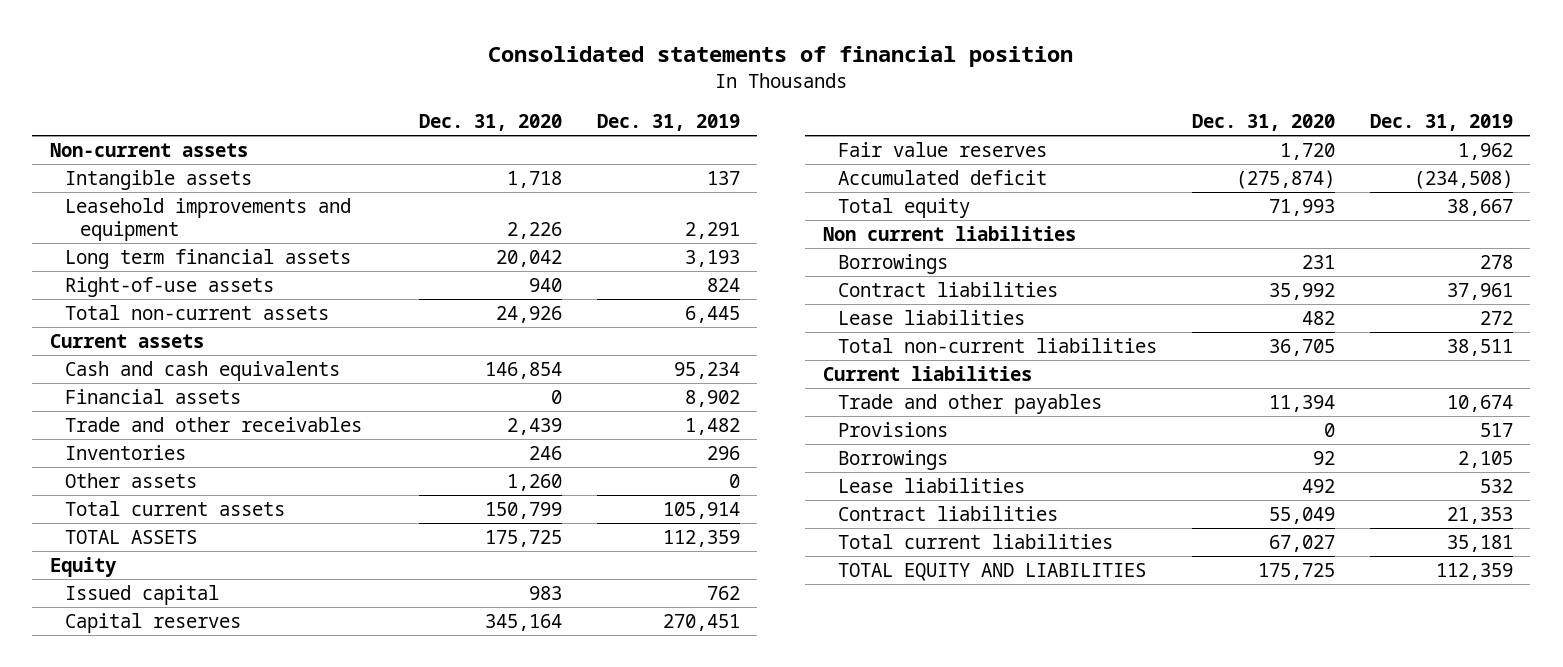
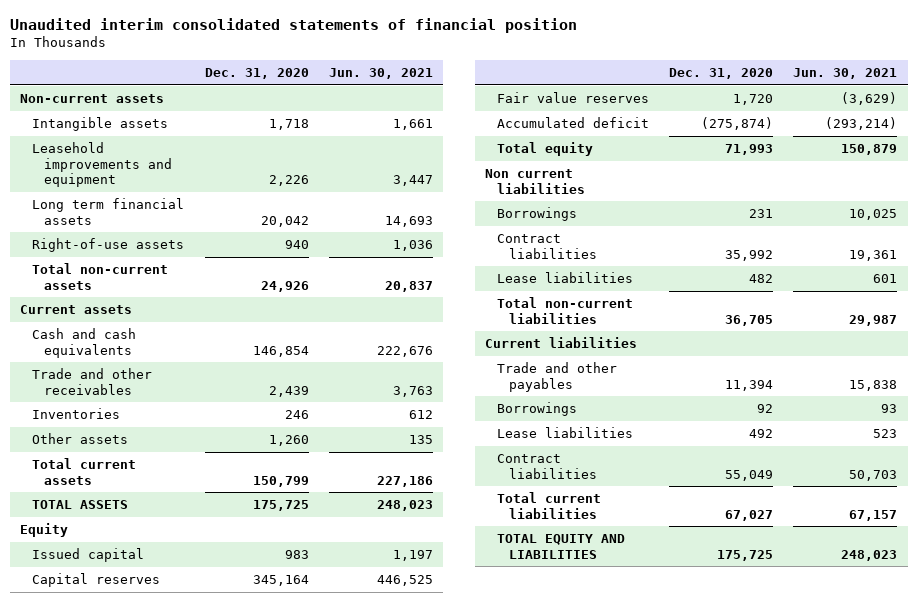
- Consolidated statements of financial position
+ Unaudited interim consolidated statements of financial position
- | Dec. 31, 2020 | Dec. 31, 2019
+ | Dec. 31, 2020 | Jun. 30, 2021
- Financial assets | 0 | 8,902
- Provisions | 0 | 517

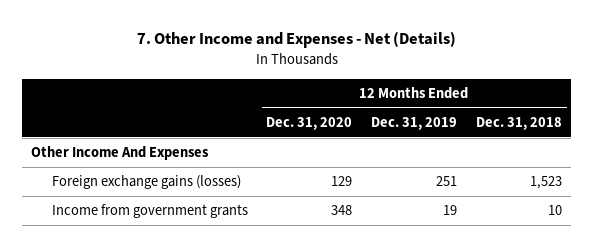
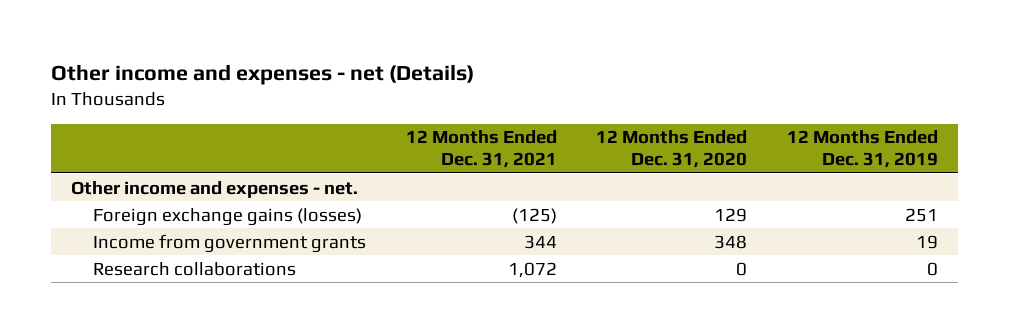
- 7. Other Income and Expenses - Net (Details)
+ Other income and expenses - net (Details)
- | 12 Months Ended Dec. 31, 2020 | 12 Months Ended Dec. 31, 2019 | 12 Months Ended Dec. 31, 2018
+ | 12 Months Ended Dec. 31, 2021 | 12 Months Ended Dec. 31, 2020 | 12 Months Ended Dec. 31, 2019
- Other Income And Expenses
+ Other income and expenses - net.
+ Research collaborations | 1,072 | 0 | 0

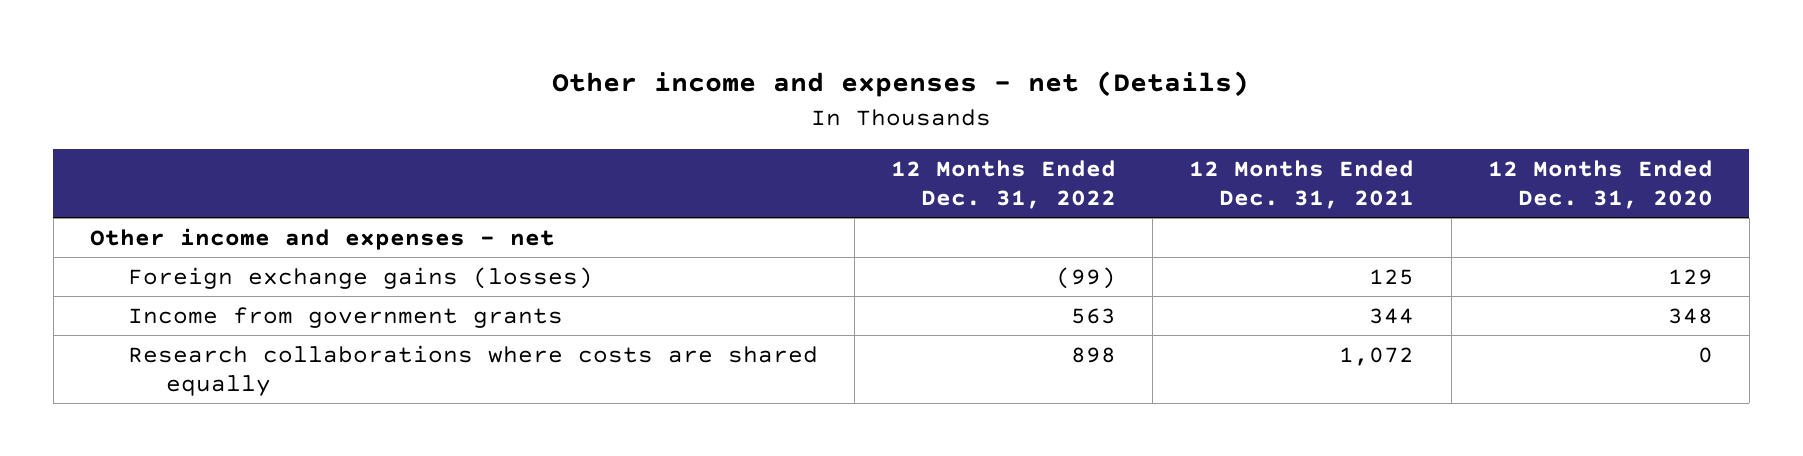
- | 12 Months Ended Dec. 31, 2021 | 12 Months Ended Dec. 31, 2020 | 12 Months Ended Dec. 31, 2019
+ | 12 Months Ended Dec. 31, 2022 | 12 Months Ended Dec. 31, 2021 | 12 Months Ended Dec. 31, 2020
- Other income and expenses - net.
- Foreign exchange gains (losses) | (125) | 129 | 251
+ Other income and expenses - net
+ Foreign exchange gains (losses) | (99) | 125 | 129
- Research collaborations | 1,072 | 0 | 0
+ Research collaborations where costs are shared equally | 898 | 1,072 | 0

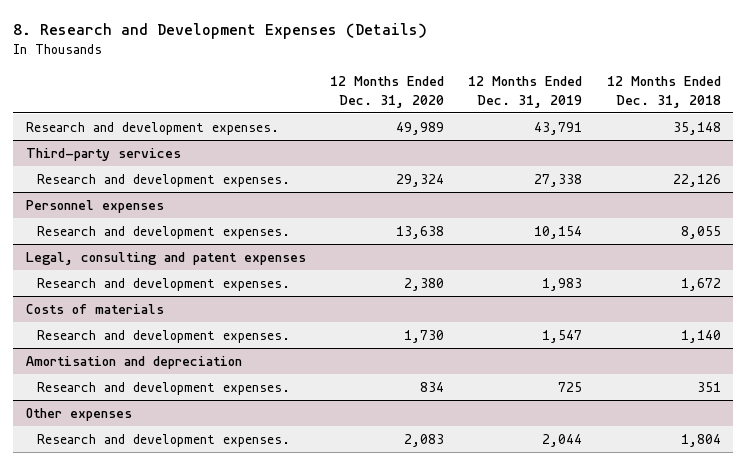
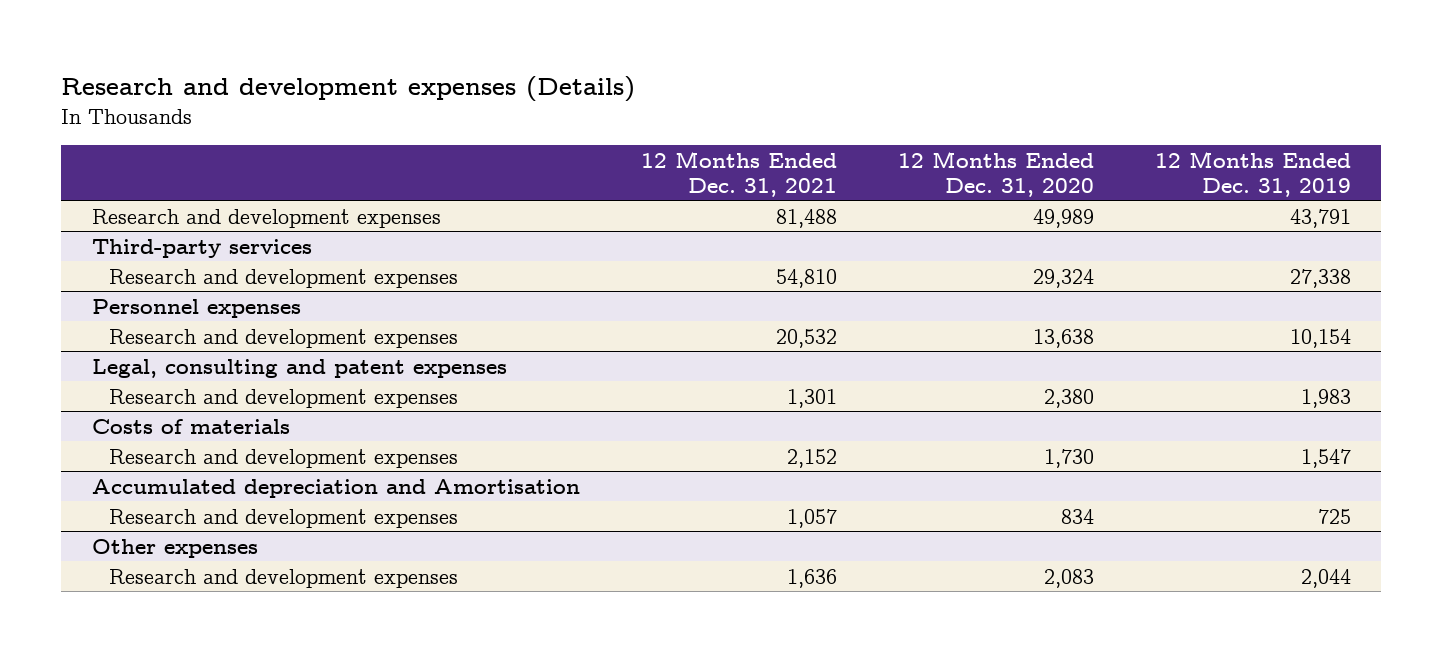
- 8. Research and Development Expenses (Details)
+ Research and development expenses (Details)
- | 12 Months Ended Dec. 31, 2020 | 12 Months Ended Dec. 31, 2019 | 12 Months Ended Dec. 31, 2018
+ | 12 Months Ended Dec. 31, 2021 | 12 Months Ended Dec. 31, 2020 | 12 Months Ended Dec. 31, 2019
- Research and development expenses. | 49,989 | 43,791 | 35,148
+ Research and development expenses | 81,488 | 49,989 | 43,791
@ Third-party services
- Research and development expenses. | 29,324 | 27,338 | 22,126
+ Research and development expenses | 54,810 | 29,324 | 27,338
@ Personnel expenses
- Research and development expenses. | 13,638 | 10,154 | 8,055
+ Research and development expenses | 20,532 | 13,638 | 10,154
@ Legal, consulting and patent expenses
- Research and development expenses. | 2,380 | 1,983 | 1,672
+ Research and development expenses | 1,301 | 2,380 | 1,983
@ Costs of materials
- Research and development expenses. | 1,730 | 1,547 | 1,140
- Amortisation and depreciation
- Research and development expenses. | 834 | 725 | 351
@ Costs of materials
+ Research and development expenses | 2,152 | 1,730 | 1,547
+ Accumulated depreciation and Amortisation
+ Research and development expenses | 1,057 | 834 | 725
@ Other expenses
- Research and development expenses. | 2,083 | 2,044 | 1,804
+ Research and development expenses | 1,636 | 2,083 | 2,044

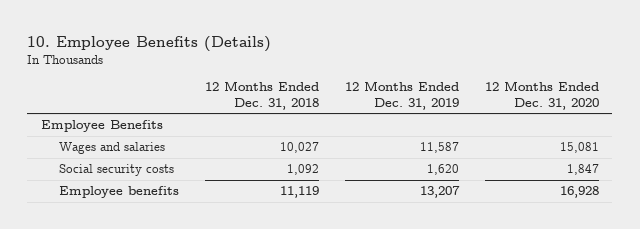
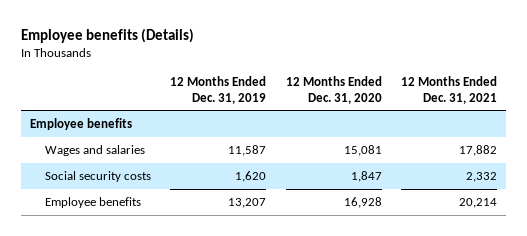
- 10. Employee Benefits (Details)
+ Employee benefits (Details)
- | 12 Months Ended Dec. 31, 2018 | 12 Months Ended Dec. 31, 2019 | 12 Months Ended Dec. 31, 2020
+ | 12 Months Ended Dec. 31, 2019 | 12 Months Ended Dec. 31, 2020 | 12 Months Ended Dec. 31, 2021
- Employee Benefits
+ Employee benefits

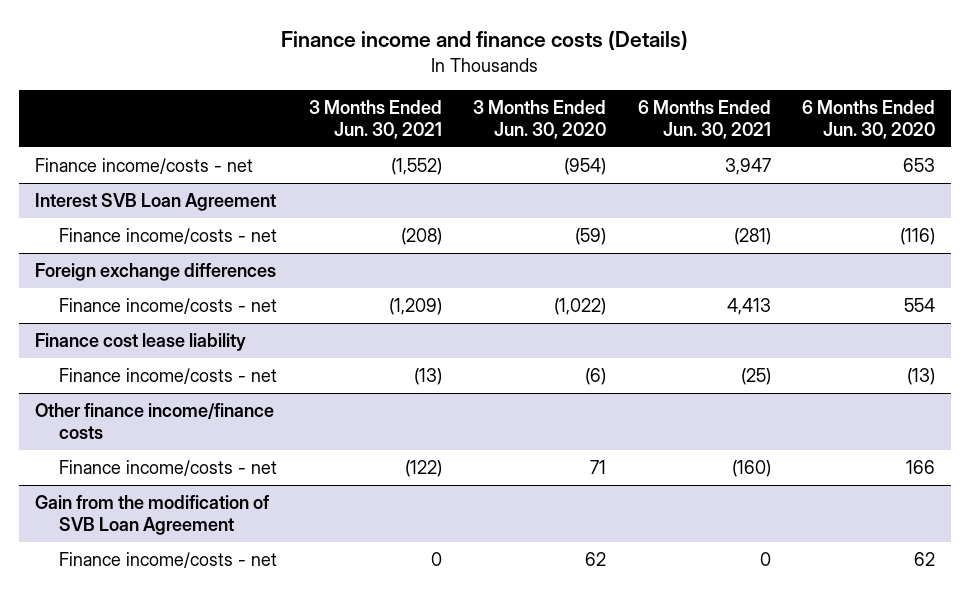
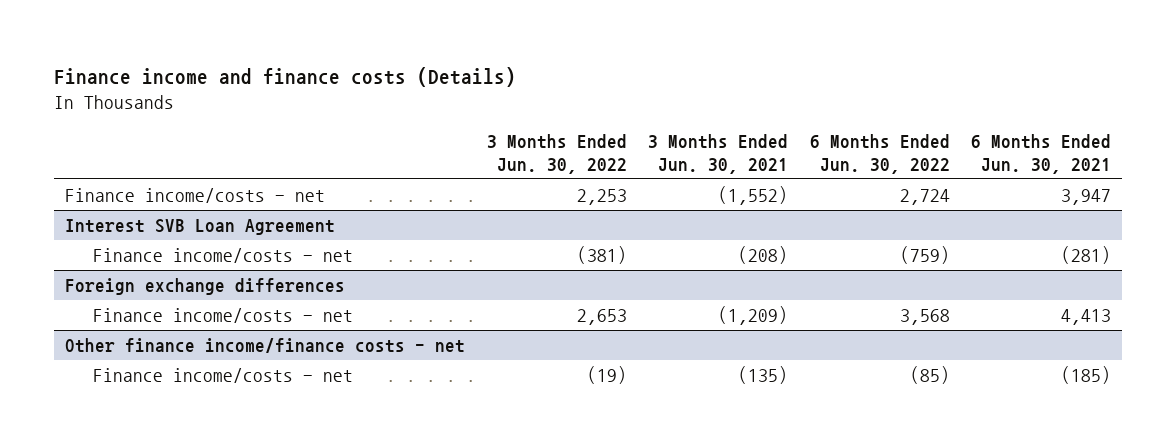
- | 3 Months Ended Jun. 30, 2021 | 3 Months Ended Jun. 30, 2020 | 6 Months Ended Jun. 30, 2021 | 6 Months Ended Jun. 30, 2020
+ | 3 Months Ended Jun. 30, 2022 | 3 Months Ended Jun. 30, 2021 | 6 Months Ended Jun. 30, 2022 | 6 Months Ended Jun. 30, 2021
- Finance cost lease liability
- Finance income/costs - net | (13) | (6) | (25) | (13)
- Other finance income/finance costs
- Finance income/costs - net | (122) | 71 | (160) | 166
- Gain from the modification of SVB Loan Agreement
- Finance income/costs - net | 0 | 62 | 0 | 62
+ Other finance income/finance costs - net
+ Finance income/costs - net | (19) | (135) | (85) | (185)

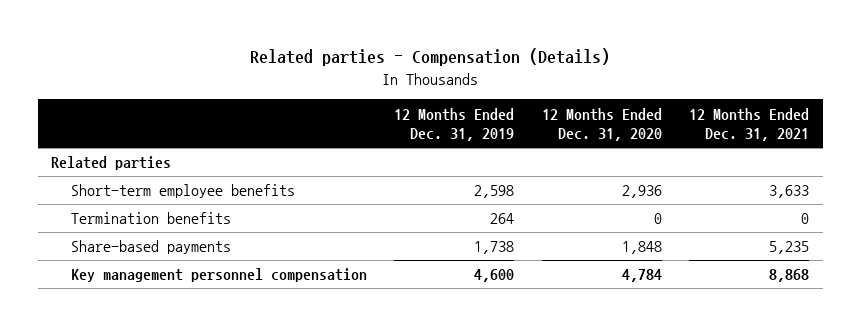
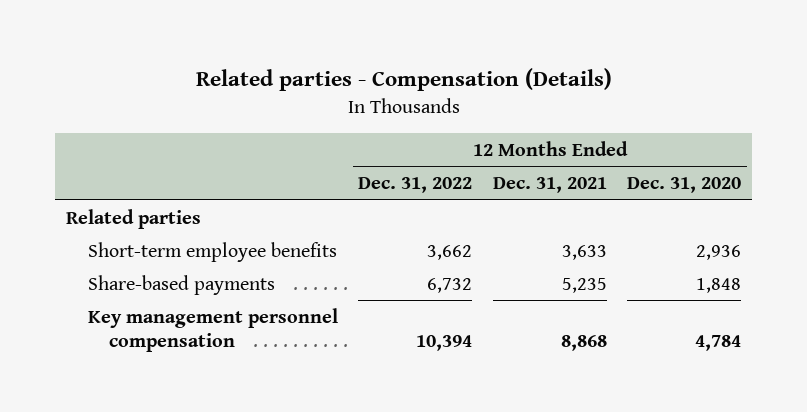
- | 12 Months Ended Dec. 31, 2019 | 12 Months Ended Dec. 31, 2020 | 12 Months Ended Dec. 31, 2021
+ | 12 Months Ended Dec. 31, 2022 | 12 Months Ended Dec. 31, 2021 | 12 Months Ended Dec. 31, 2020
- Termination benefits | 264 | 0 | 0

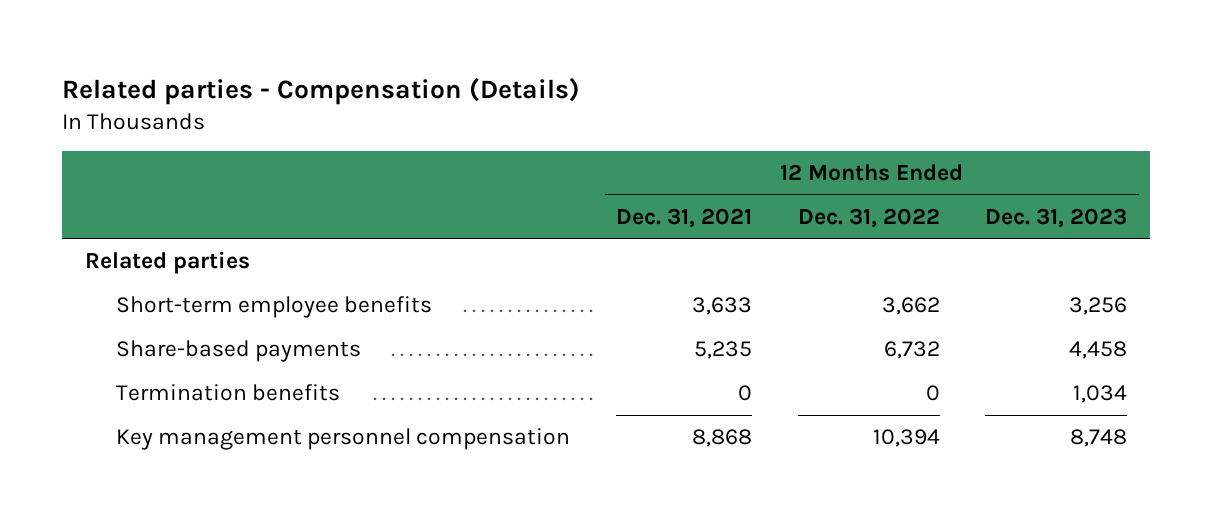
- | 12 Months Ended Dec. 31, 2022 | 12 Months Ended Dec. 31, 2021 | 12 Months Ended Dec. 31, 2020
+ | 12 Months Ended Dec. 31, 2021 | 12 Months Ended Dec. 31, 2022 | 12 Months Ended Dec. 31, 2023
+ Termination benefits | 0 | 0 | 1,034

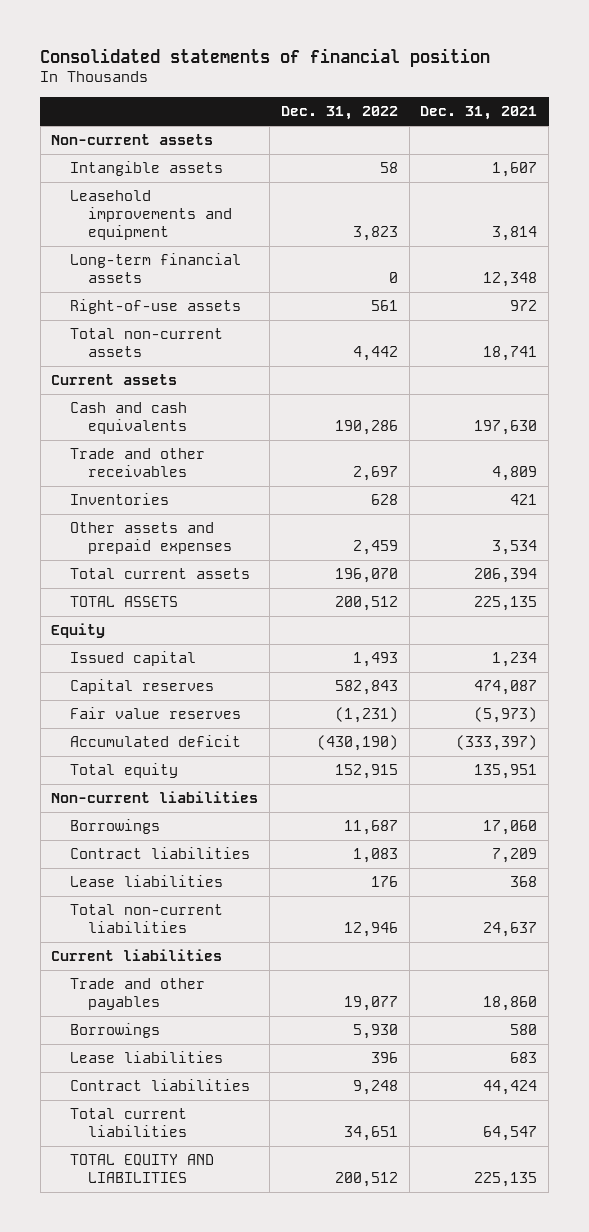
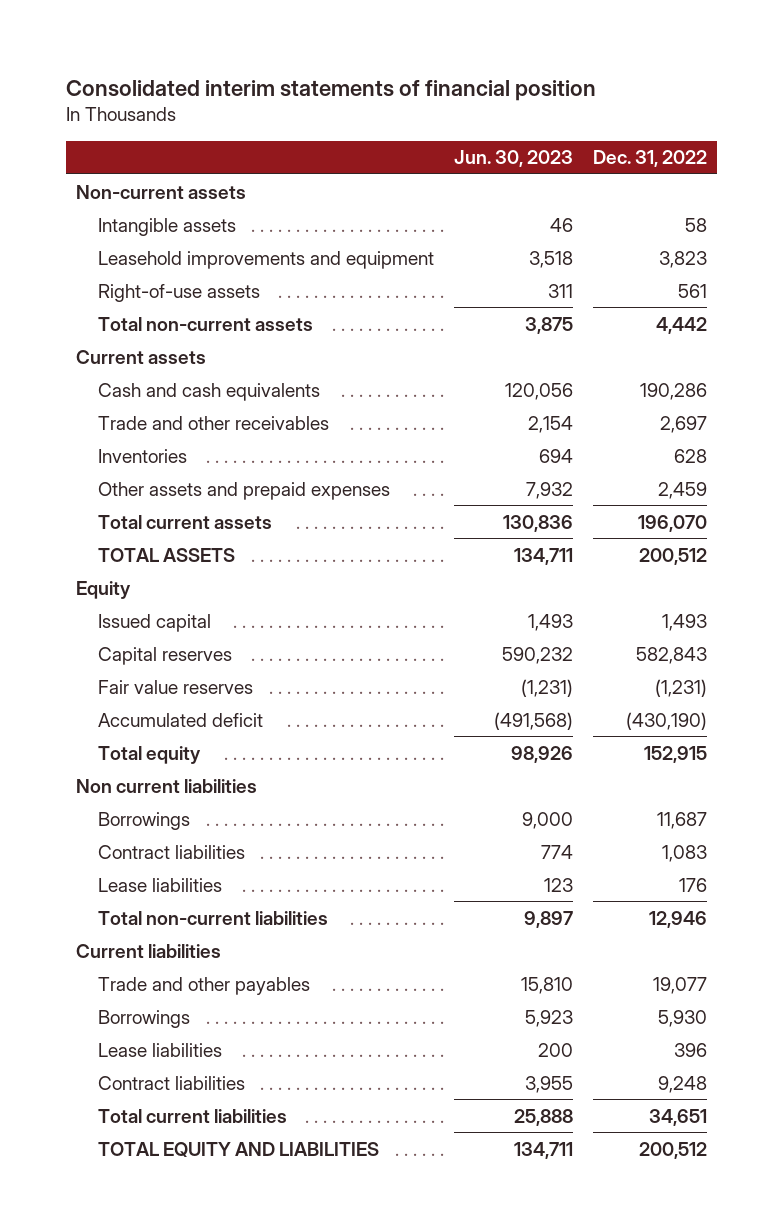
- Consolidated statements of financial position
+ Consolidated interim statements of financial position
- | Dec. 31, 2022 | Dec. 31, 2021
+ | Jun. 30, 2023 | Dec. 31, 2022
- Long-term financial assets | 0 | 12,348
- Non-current liabilities
+ Non current liabilities

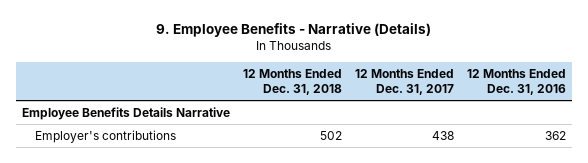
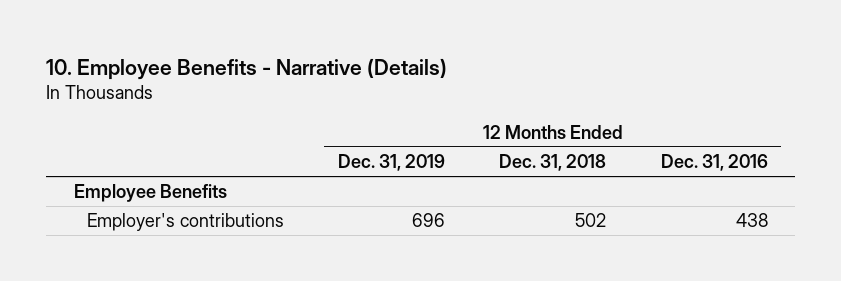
- 9. Employee Benefits - Narrative (Details)
+ 10. Employee Benefits - Narrative (Details)
- | 12 Months Ended Dec. 31, 2018 | 12 Months Ended Dec. 31, 2017 | 12 Months Ended Dec. 31, 2016
+ | 12 Months Ended Dec. 31, 2019 | 12 Months Ended Dec. 31, 2018 | 12 Months Ended Dec. 31, 2016
- Employee Benefits Details Narrative
- Employer's contributions | 502 | 438 | 362
+ Employee Benefits
+ Employer's contributions | 696 | 502 | 438

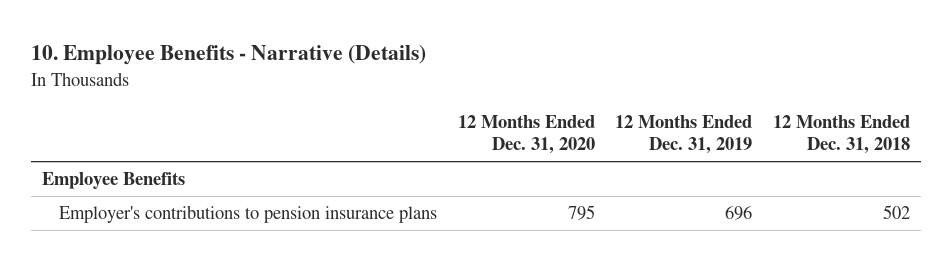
- | 12 Months Ended Dec. 31, 2019 | 12 Months Ended Dec. 31, 2018 | 12 Months Ended Dec. 31, 2016
+ | 12 Months Ended Dec. 31, 2020 | 12 Months Ended Dec. 31, 2019 | 12 Months Ended Dec. 31, 2018
- Employer's contributions | 696 | 502 | 438
+ Employer's contributions to pension insurance plans | 795 | 696 | 502

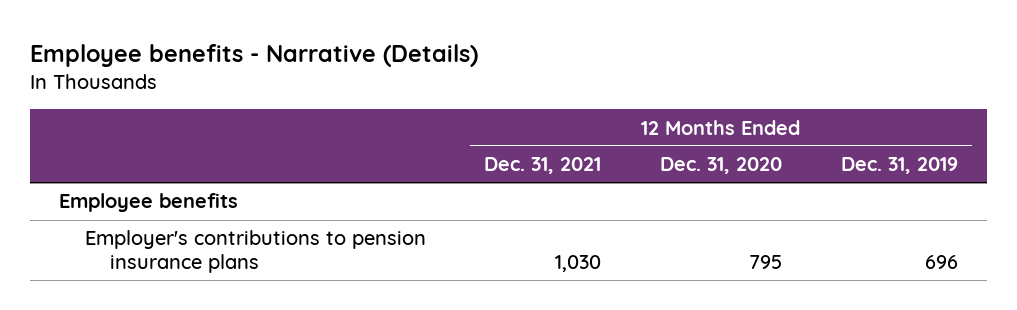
- 10. Employee Benefits - Narrative (Details)
+ Employee benefits - Narrative (Details)
- | 12 Months Ended Dec. 31, 2020 | 12 Months Ended Dec. 31, 2019 | 12 Months Ended Dec. 31, 2018
+ | 12 Months Ended Dec. 31, 2021 | 12 Months Ended Dec. 31, 2020 | 12 Months Ended Dec. 31, 2019
- Employee Benefits
+ Employee benefits

